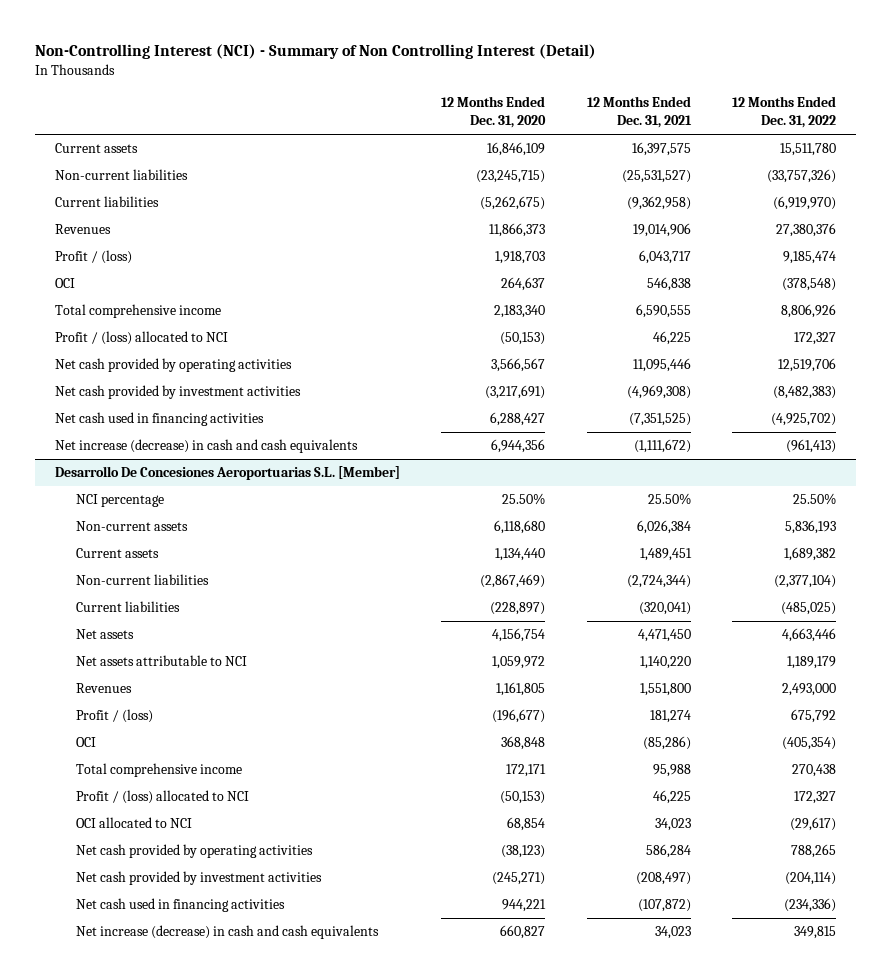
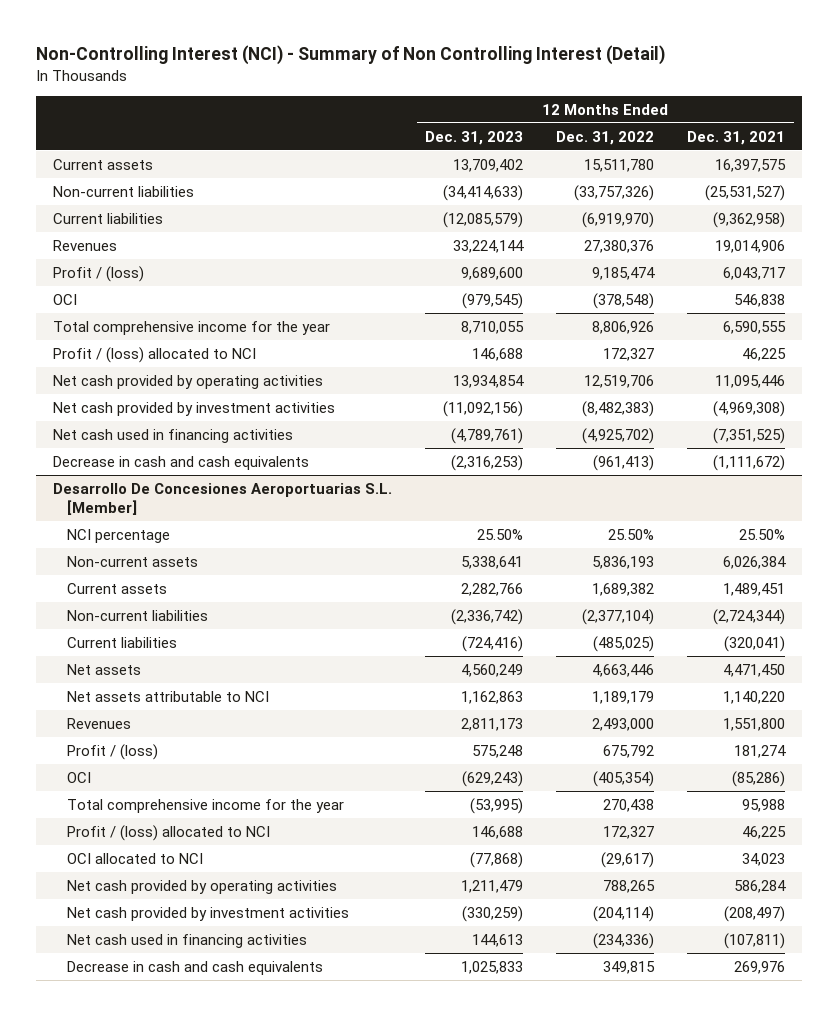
- | 12 Months Ended Dec. 31, 2020 | 12 Months Ended Dec. 31, 2021 | 12 Months Ended Dec. 31, 2022
+ | 12 Months Ended Dec. 31, 2023 | 12 Months Ended Dec. 31, 2022 | 12 Months Ended Dec. 31, 2021
- Total comprehensive income | 2,183,340 | 6,590,555 | 8,806,926
+ Total comprehensive income for the year | 8,710,055 | 8,806,926 | 6,590,555
- Net increase (decrease) in cash and cash equivalents | 6,944,356 | (1,111,672) | (961,413)
+ Decrease in cash and cash equivalents | (2,316,253) | (961,413) | (1,111,672)
@ Desarrollo De Concesiones Aeroportuarias S.L. [Member]
- Total comprehensive income | 172,171 | 95,988 | 270,438
+ Total comprehensive income for the year | (53,995) | 270,438 | 95,988
- Net cash used in financing activities | 944,221 | (107,872) | (234,336)
- Net increase (decrease) in cash and cash equivalents | 660,827 | 34,023 | 349,815
+ Net cash used in financing activities | 144,613 | (234,336) | (107,811)
+ Decrease in cash and cash equivalents | 1,025,833 | 349,815 | 269,976

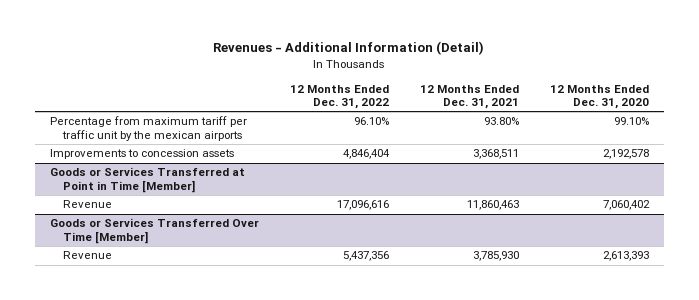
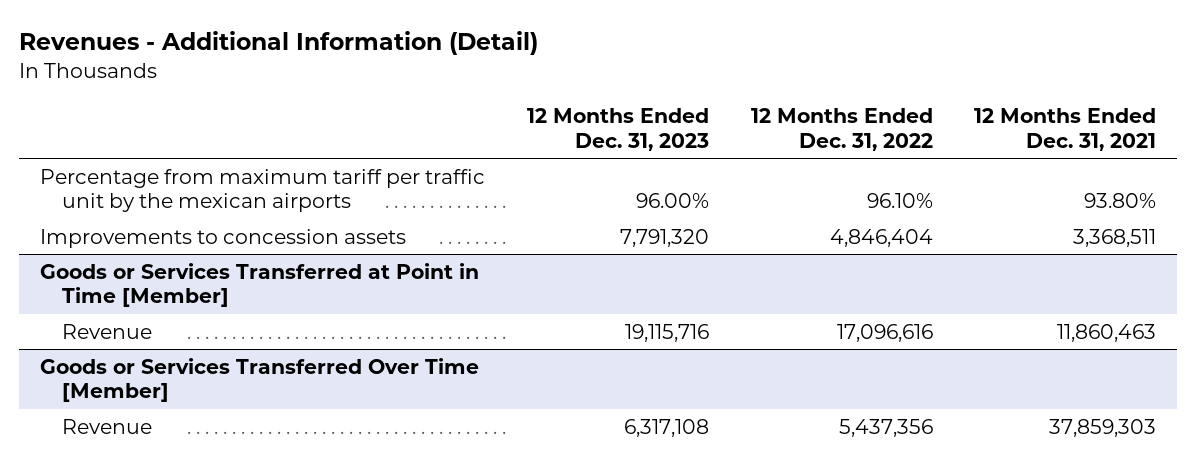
- | 12 Months Ended Dec. 31, 2022 | 12 Months Ended Dec. 31, 2021 | 12 Months Ended Dec. 31, 2020
+ | 12 Months Ended Dec. 31, 2023 | 12 Months Ended Dec. 31, 2022 | 12 Months Ended Dec. 31, 2021
@ Goods or Services Transferred Over Time [Member]
- Revenue | 5,437,356 | 3,785,930 | 2,613,393
+ Revenue | 6,317,108 | 5,437,356 | 37,859,303

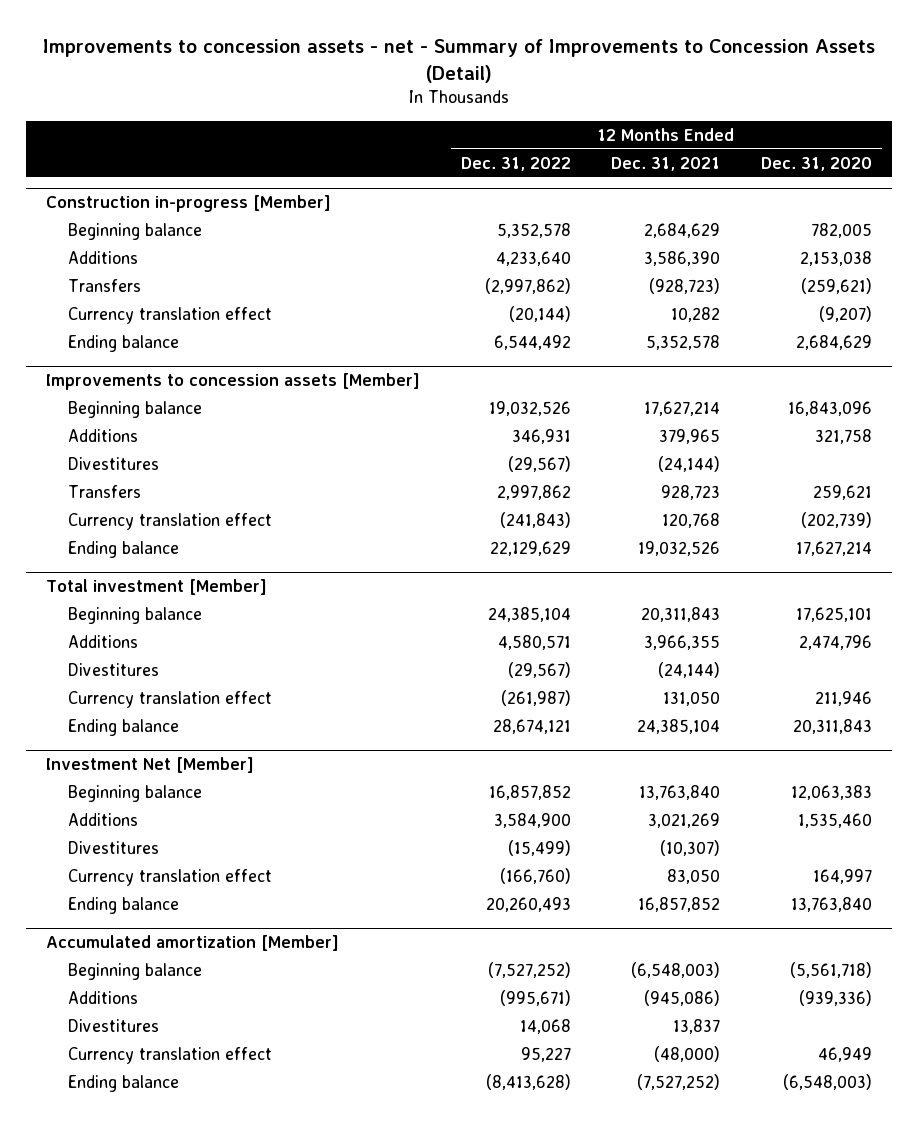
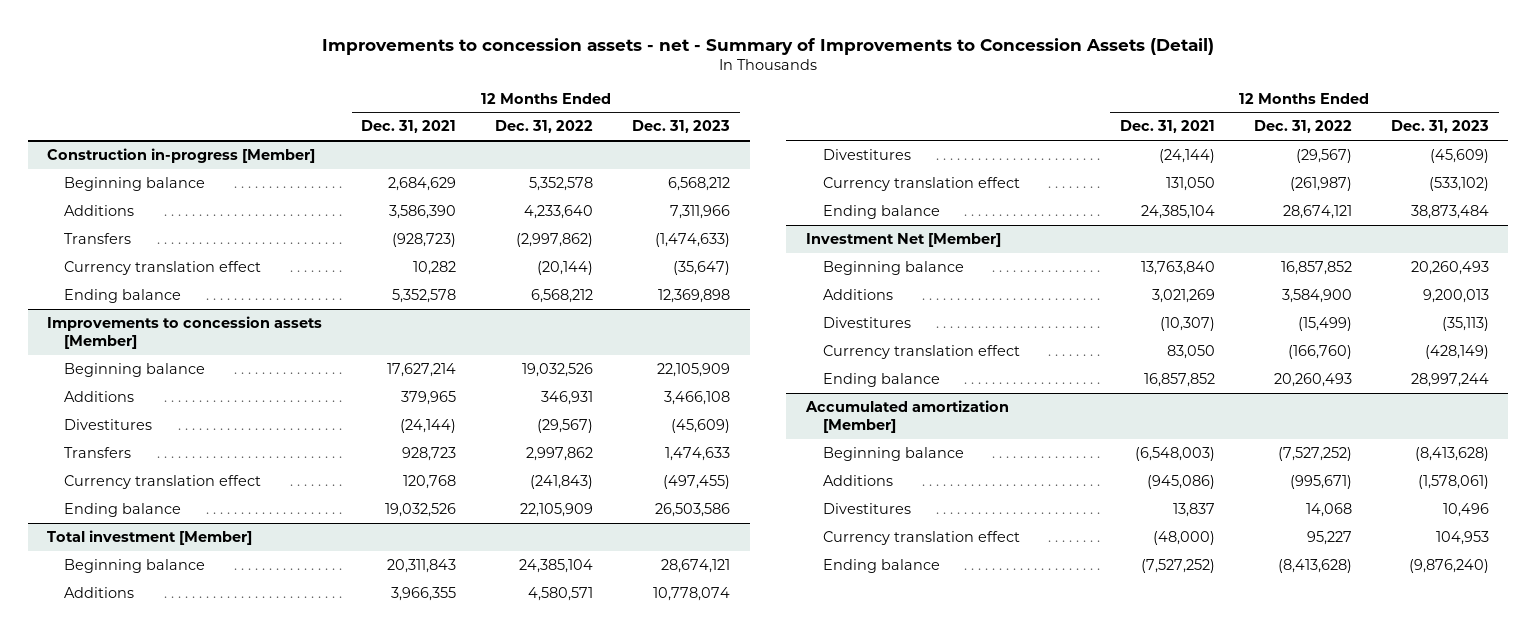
- | 12 Months Ended Dec. 31, 2022 | 12 Months Ended Dec. 31, 2021 | 12 Months Ended Dec. 31, 2020
+ | 12 Months Ended Dec. 31, 2021 | 12 Months Ended Dec. 31, 2022 | 12 Months Ended Dec. 31, 2023
@ Construction in-progress [Member]
- Ending balance | 6,544,492 | 5,352,578 | 2,684,629
+ Ending balance | 5,352,578 | 6,568,212 | 12,369,898
@ Improvements to concession assets [Member]
- Ending balance | 22,129,629 | 19,032,526 | 17,627,214
+ Ending balance | 19,032,526 | 22,105,909 | 26,503,586

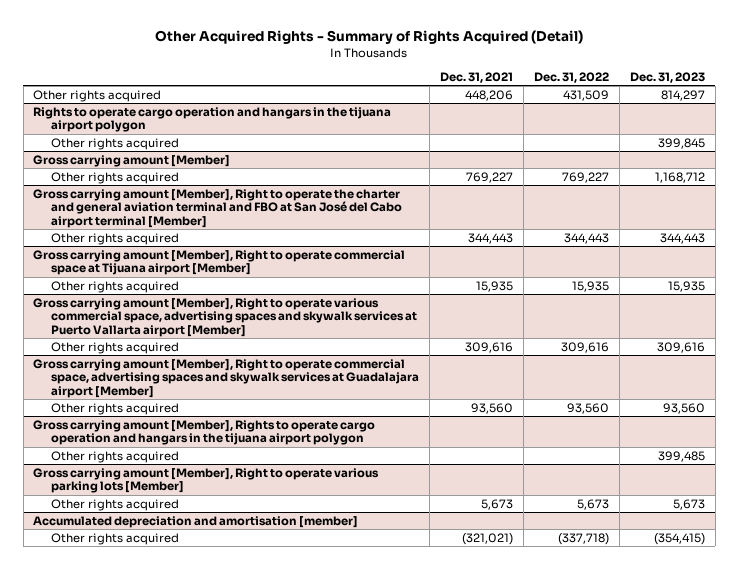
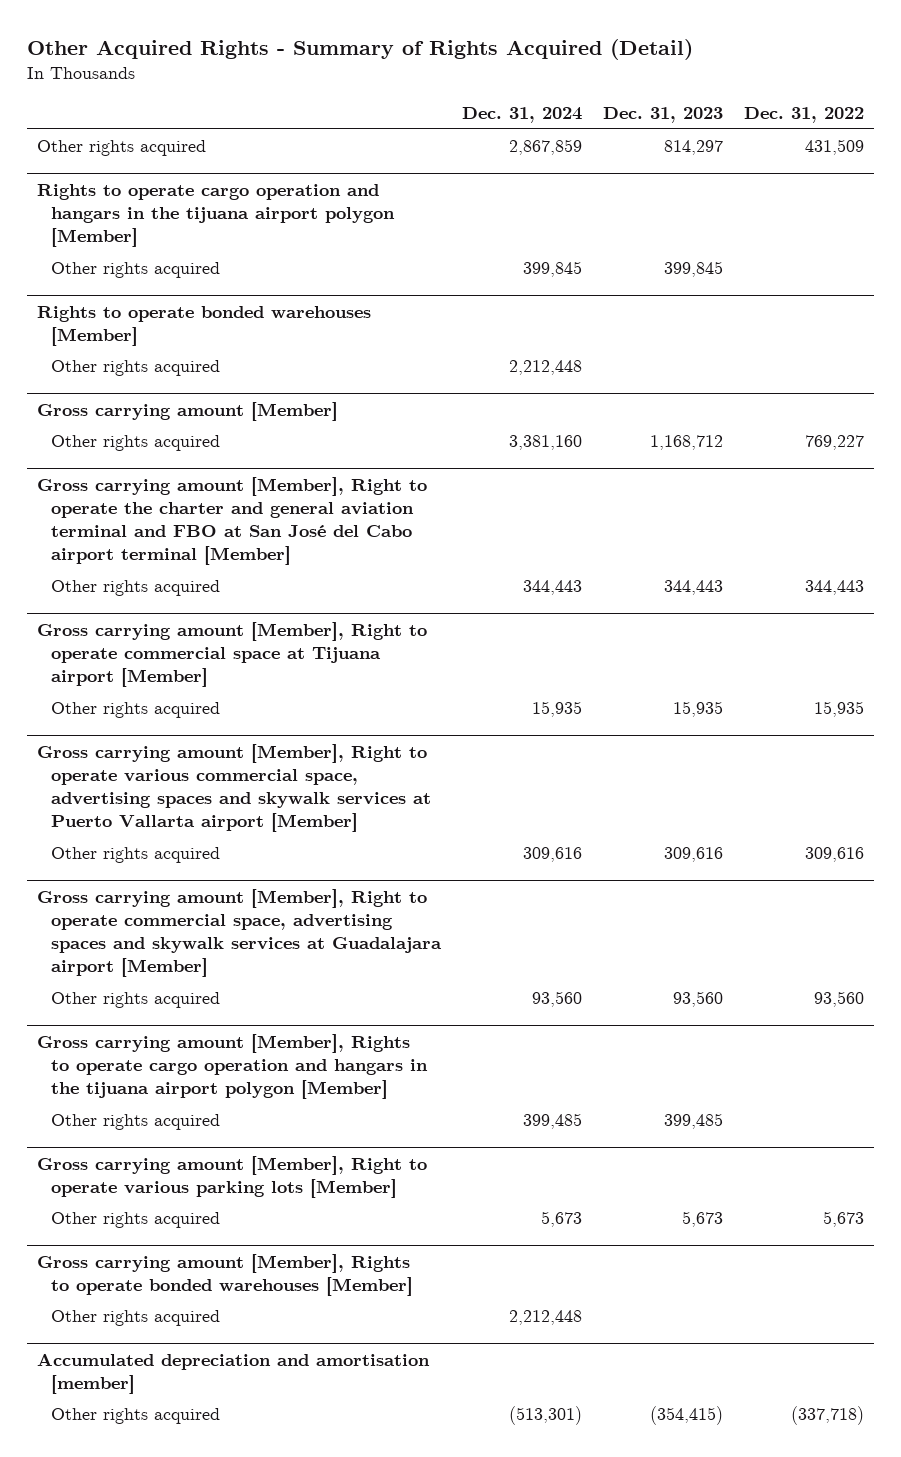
- | Dec. 31, 2021 | Dec. 31, 2022 | Dec. 31, 2023
+ | Dec. 31, 2024 | Dec. 31, 2023 | Dec. 31, 2022
- Rights to operate cargo operation and hangars in the tijuana airport polygon
+ Rights to operate cargo operation and hangars in the tijuana airport polygon [Member]
+ Rights to operate bonded warehouses [Member]
+ Other rights acquired | 2,212,448 | |
- Gross carrying amount [Member], Rights to operate cargo operation and hangars in the tijuana airport polygon
+ Gross carrying amount [Member], Rights to operate cargo operation and hangars in the tijuana airport polygon [Member]
+ Gross carrying amount [Member], Rights to operate bonded warehouses [Member]
+ Other rights acquired | 2,212,448 | |

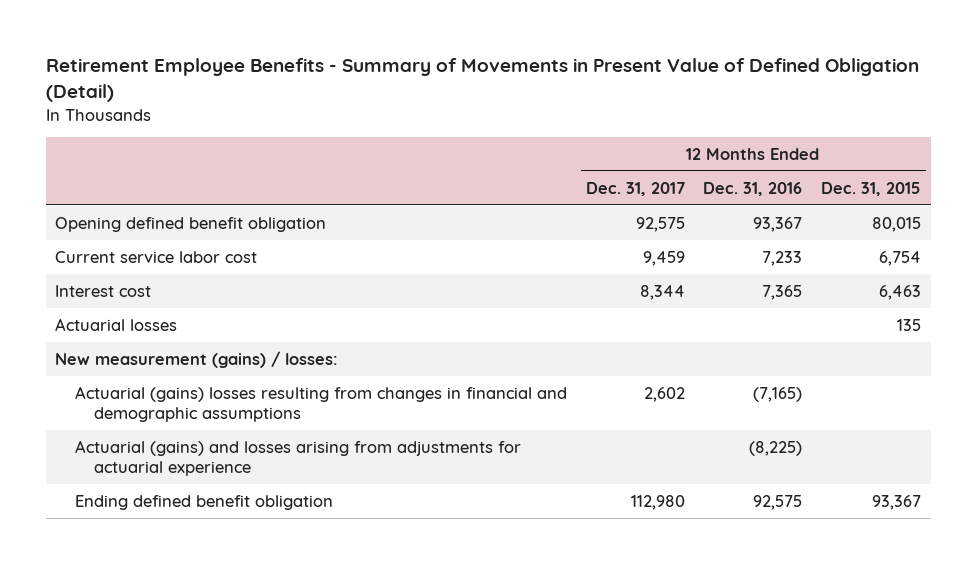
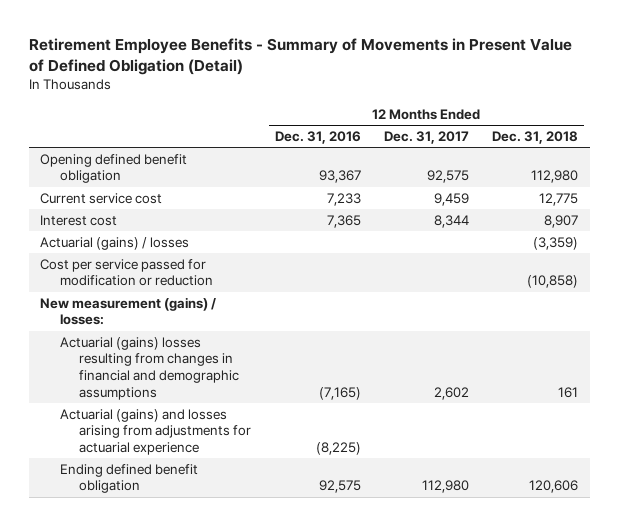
- | 12 Months Ended Dec. 31, 2017 | 12 Months Ended Dec. 31, 2016 | 12 Months Ended Dec. 31, 2015
+ | 12 Months Ended Dec. 31, 2016 | 12 Months Ended Dec. 31, 2017 | 12 Months Ended Dec. 31, 2018
- Current service labor cost | 9,459 | 7,233 | 6,754
+ Current service cost | 7,233 | 9,459 | 12,775
- Actuarial losses | | | 135
+ Actuarial (gains) / losses | | | (3,359)
+ Cost per service passed for modification or reduction | | | (10,858)

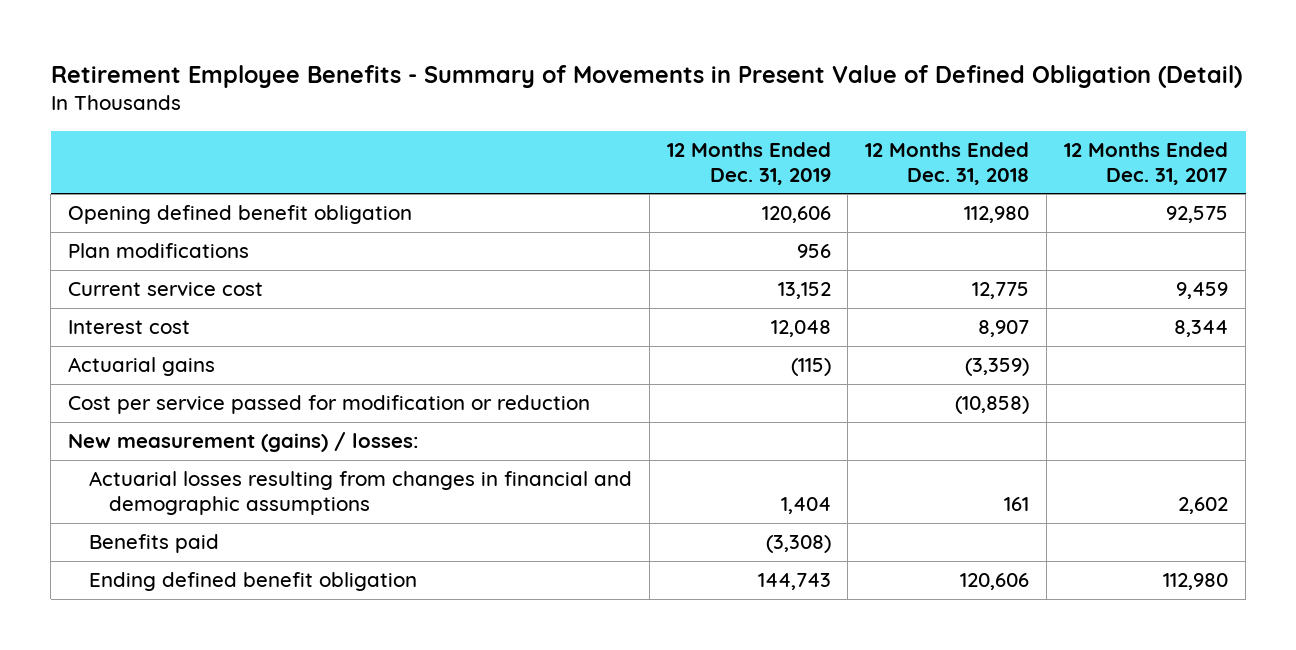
- | 12 Months Ended Dec. 31, 2016 | 12 Months Ended Dec. 31, 2017 | 12 Months Ended Dec. 31, 2018
+ | 12 Months Ended Dec. 31, 2019 | 12 Months Ended Dec. 31, 2018 | 12 Months Ended Dec. 31, 2017
+ Plan modifications | 956 | |
- Actuarial (gains) / losses | | | (3,359)
+ Actuarial gains | (115) | (3,359) |
- Actuarial (gains) losses resulting from changes in financial and demographic assumptions | (7,165) | 2,602 | 161
- Actuarial (gains) and losses arising from adjustments for actuarial experience | (8,225) | |
+ Actuarial losses resulting from changes in financial and demographic assumptions | 1,404 | 161 | 2,602
+ Benefits paid | (3,308) | |

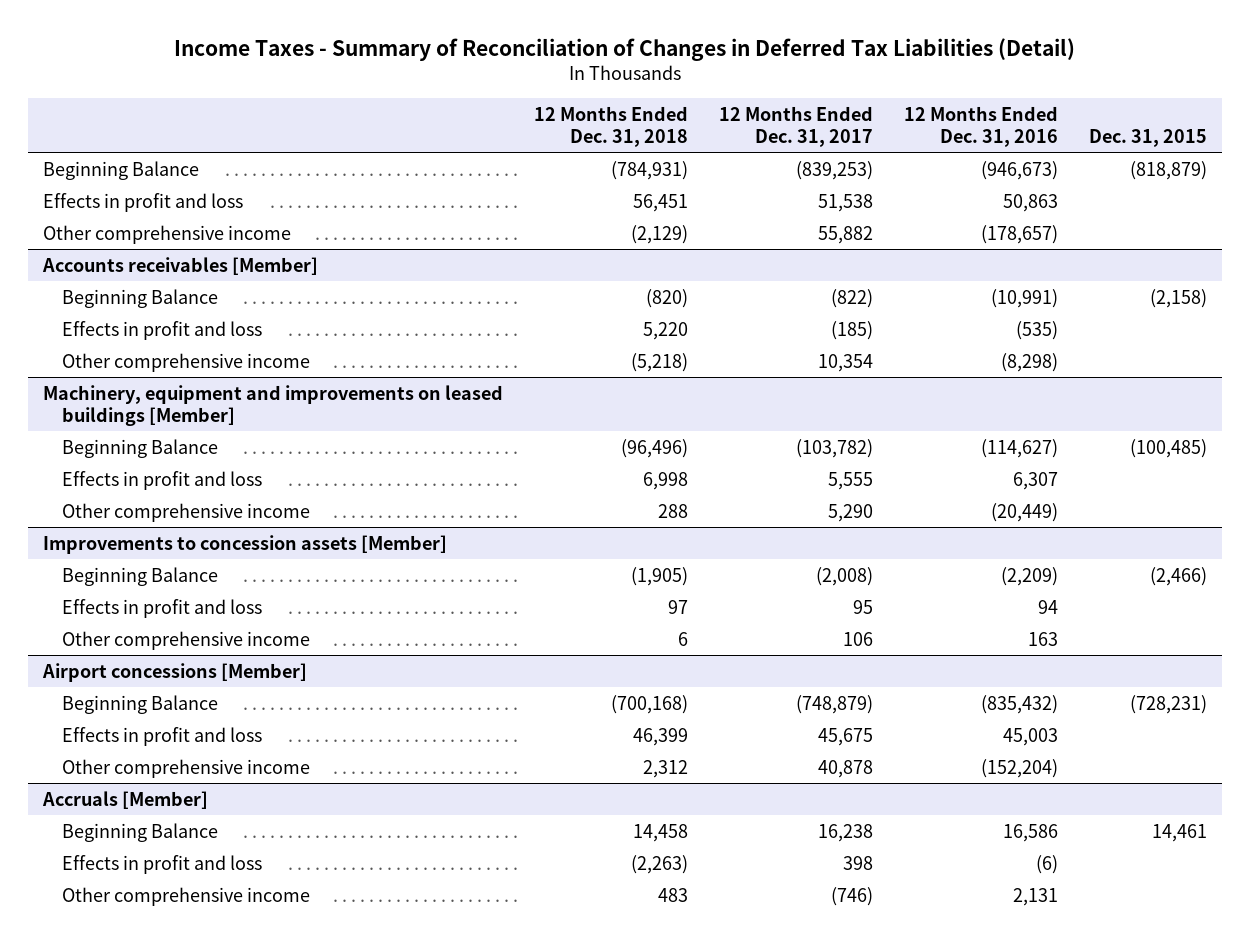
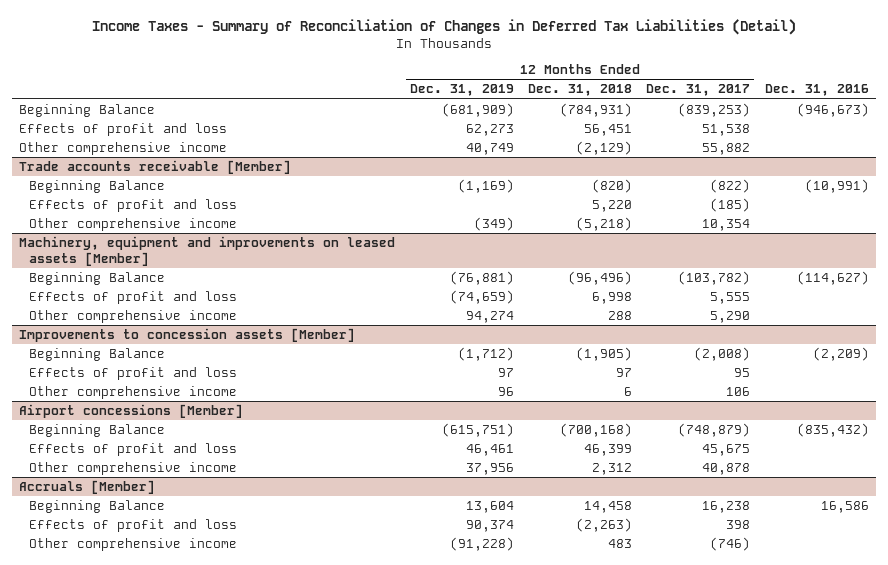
- | 12 Months Ended Dec. 31, 2018 | 12 Months Ended Dec. 31, 2017 | 12 Months Ended Dec. 31, 2016 | Dec. 31, 2015
+ | 12 Months Ended Dec. 31, 2019 | 12 Months Ended Dec. 31, 2018 | 12 Months Ended Dec. 31, 2017 | Dec. 31, 2016
- Effects in profit and loss | 56,451 | 51,538 | 50,863 |
+ Effects of profit and loss | 62,273 | 56,451 | 51,538 |
- Accounts receivables [Member]
+ Trade accounts receivable [Member]
- Effects in profit and loss | 5,220 | (185) | (535) |
+ Effects of profit and loss | | 5,220 | (185) |
- Machinery, equipment and improvements on leased buildings [Member]
+ Machinery, equipment and improvements on leased assets [Member]
- Effects in profit and loss | 6,998 | 5,555 | 6,307 |
+ Effects of profit and loss | (74,659) | 6,998 | 5,555 |
@ Improvements to concession assets [Member]
- Effects in profit and loss | 97 | 95 | 94 |
+ Effects of profit and loss | 97 | 97 | 95 |
@ Airport concessions [Member]
- Effects in profit and loss | 46,399 | 45,675 | 45,003 |
+ Effects of profit and loss | 46,461 | 46,399 | 45,675 |
@ Accruals [Member]
- Effects in profit and loss | (2,263) | 398 | (6) |
+ Effects of profit and loss | 90,374 | (2,263) | 398 |

